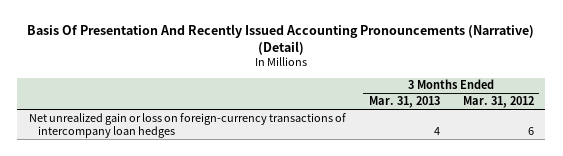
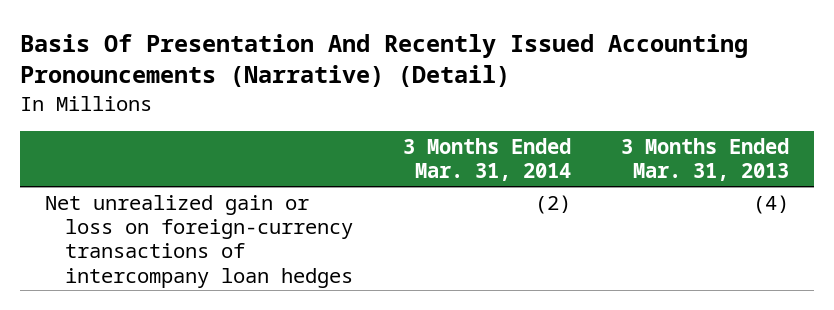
- | 3 Months Ended Mar. 31, 2013 | 3 Months Ended Mar. 31, 2012
+ | 3 Months Ended Mar. 31, 2014 | 3 Months Ended Mar. 31, 2013
- Net unrealized gain or loss on foreign-currency transactions of intercompany loan hedges | 4 | 6
+ Net unrealized gain or loss on foreign-currency transactions of intercompany loan hedges | (2) | (4)

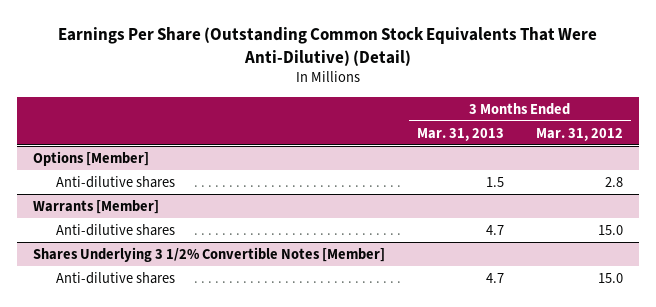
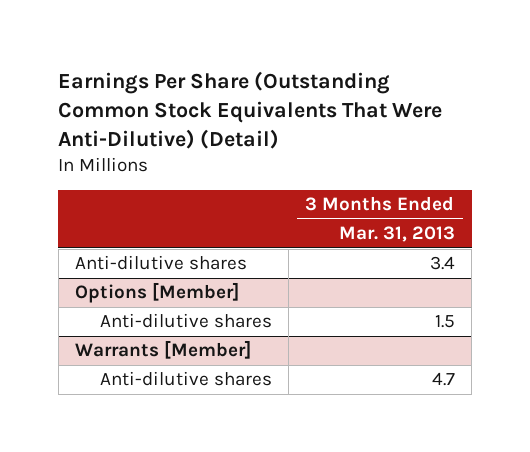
- | 3 Months Ended Mar. 31, 2013 | 3 Months Ended Mar. 31, 2012
+ | 3 Months Ended Mar. 31, 2013
+ Anti-dilutive shares | 3.4
- Shares Underlying 3 1/2% Convertible Notes [Member]
- Anti-dilutive shares | 4.7 | 15.0

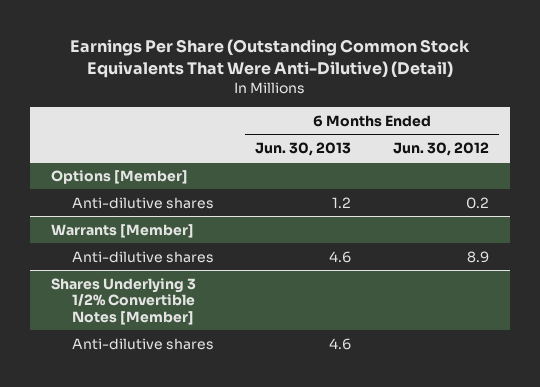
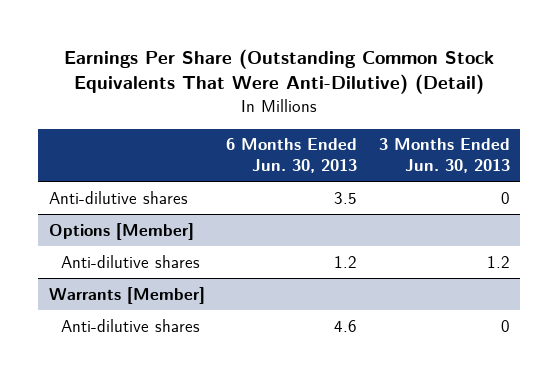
- | 6 Months Ended Jun. 30, 2013 | 6 Months Ended Jun. 30, 2012
+ | 6 Months Ended Jun. 30, 2013 | 3 Months Ended Jun. 30, 2013
+ Anti-dilutive shares | 3.5 | 0
- Shares Underlying 3 1/2% Convertible Notes [Member]
- Anti-dilutive shares | 4.6 |

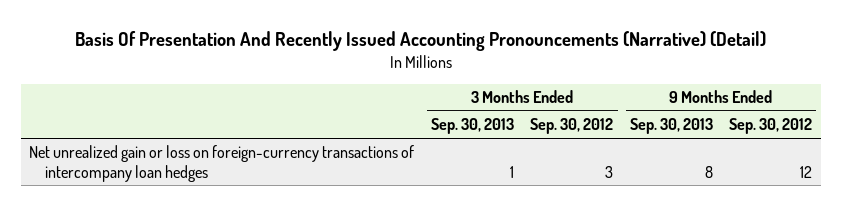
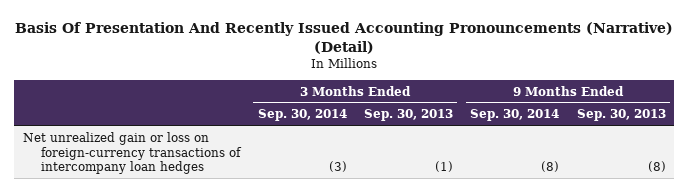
- | 3 Months Ended Sep. 30, 2013 | 3 Months Ended Sep. 30, 2012 | 9 Months Ended Sep. 30, 2013 | 9 Months Ended Sep. 30, 2012
+ | 3 Months Ended Sep. 30, 2014 | 3 Months Ended Sep. 30, 2013 | 9 Months Ended Sep. 30, 2014 | 9 Months Ended Sep. 30, 2013
- Net unrealized gain or loss on foreign-currency transactions of intercompany loan hedges | 1 | 3 | 8 | 12
+ Net unrealized gain or loss on foreign-currency transactions of intercompany loan hedges | (3) | (1) | (8) | (8)

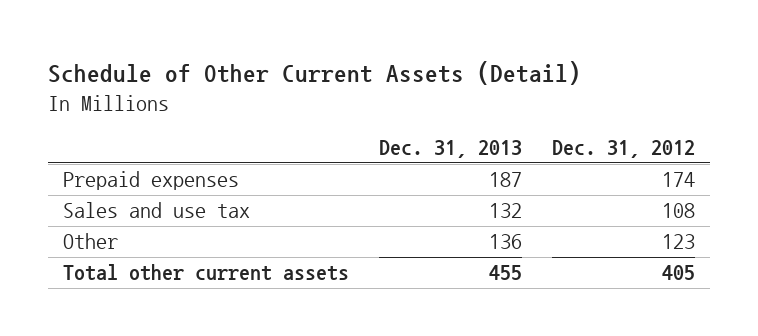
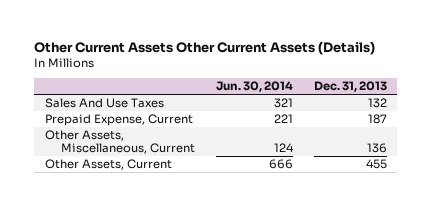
- Schedule of Other Current Assets (Detail)
+ Other Current Assets Other Current Assets (Details)
- | Dec. 31, 2013 | Dec. 31, 2012
+ | Jun. 30, 2014 | Dec. 31, 2013
- Prepaid expenses | 187 | 174
- Sales and use tax | 132 | 108
- Other | 136 | 123
- Total other current assets | 455 | 405
+ Sales And Use Taxes | 321 | 132
+ Prepaid Expense, Current | 221 | 187
+ Other Assets, Miscellaneous, Current | 124 | 136
+ Other Assets, Current | 666 | 455

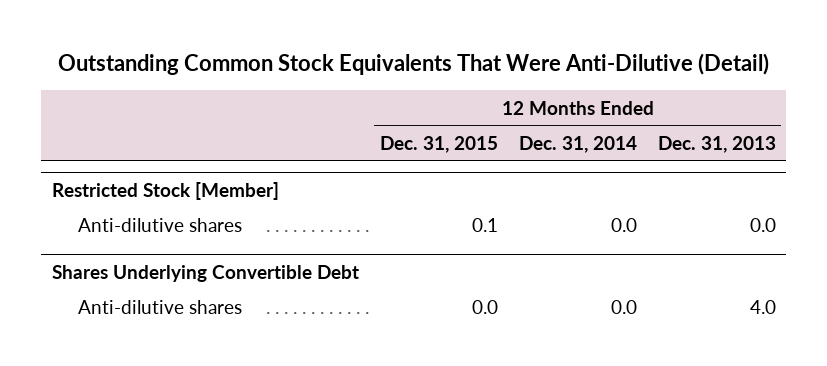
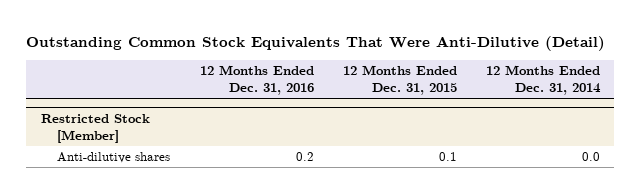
- | 12 Months Ended Dec. 31, 2015 | 12 Months Ended Dec. 31, 2014 | 12 Months Ended Dec. 31, 2013
+ | 12 Months Ended Dec. 31, 2016 | 12 Months Ended Dec. 31, 2015 | 12 Months Ended Dec. 31, 2014
- Shares Underlying Convertible Debt
- Anti-dilutive shares | 0.0 | 0.0 | 4.0

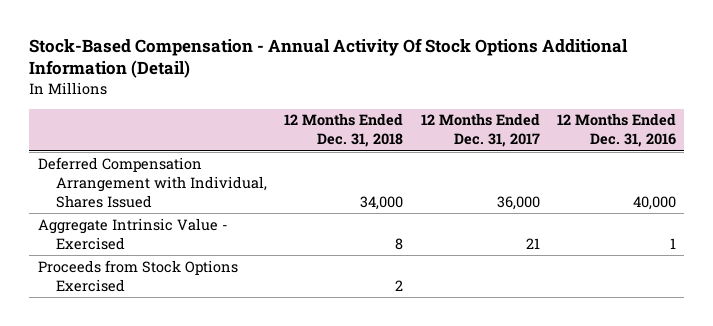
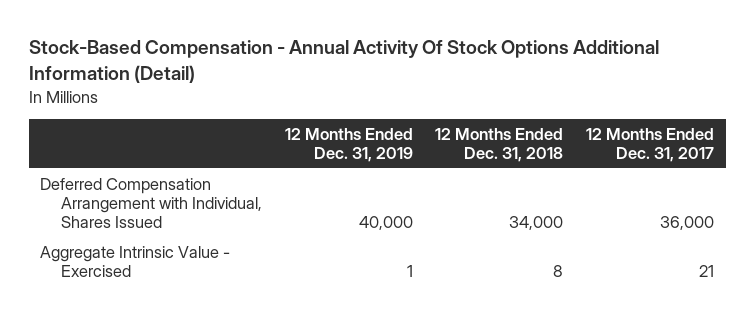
- | 12 Months Ended Dec. 31, 2018 | 12 Months Ended Dec. 31, 2017 | 12 Months Ended Dec. 31, 2016
+ | 12 Months Ended Dec. 31, 2019 | 12 Months Ended Dec. 31, 2018 | 12 Months Ended Dec. 31, 2017
- Proceeds from Stock Options Exercised | 2 | |

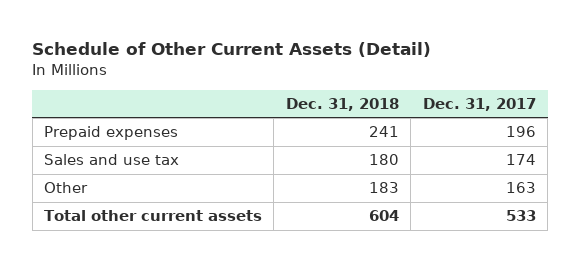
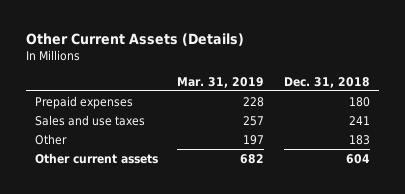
- Schedule of Other Current Assets (Detail)
+ Other Current Assets (Details)
- | Dec. 31, 2018 | Dec. 31, 2017
+ | Mar. 31, 2019 | Dec. 31, 2018
- Prepaid expenses | 241 | 196
- Sales and use tax | 180 | 174
+ Prepaid expenses | 228 | 180
+ Sales and use taxes | 257 | 241
- Total other current assets | 604 | 533
+ Other current assets | 682 | 604

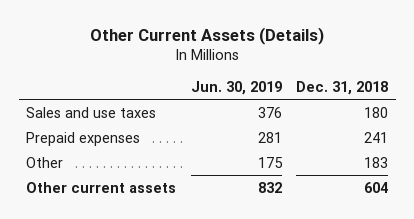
- | Mar. 31, 2019 | Dec. 31, 2018
+ | Jun. 30, 2019 | Dec. 31, 2018
- Prepaid expenses | 228 | 180
- Sales and use taxes | 257 | 241
+ Sales and use taxes | 376 | 180
+ Prepaid expenses | 281 | 241

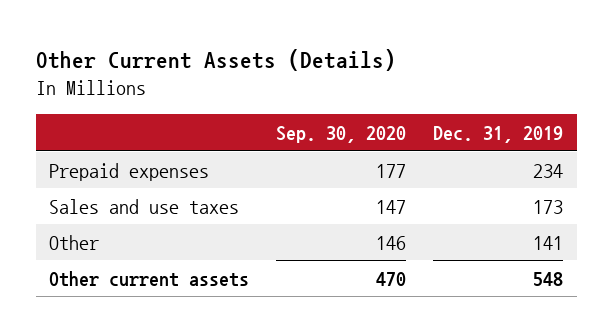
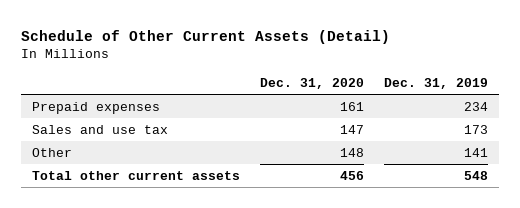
- Other Current Assets (Details)
+ Schedule of Other Current Assets (Detail)
- | Sep. 30, 2020 | Dec. 31, 2019
+ | Dec. 31, 2020 | Dec. 31, 2019
- Sales and use taxes | 147 | 173
+ Sales and use tax | 147 | 173
- Other current assets | 470 | 548
+ Total other current assets | 456 | 548

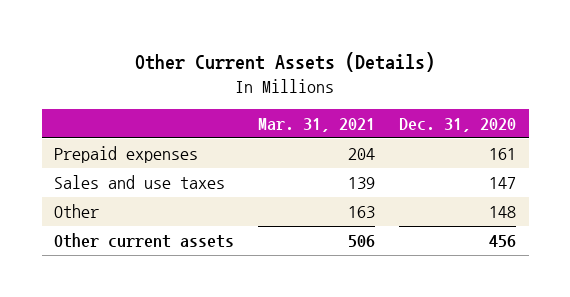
- Schedule of Other Current Assets (Detail)
+ Other Current Assets (Details)
- | Dec. 31, 2020 | Dec. 31, 2019
+ | Mar. 31, 2021 | Dec. 31, 2020
- Sales and use tax | 147 | 173
+ Sales and use taxes | 139 | 147
- Total other current assets | 456 | 548
+ Other current assets | 506 | 456

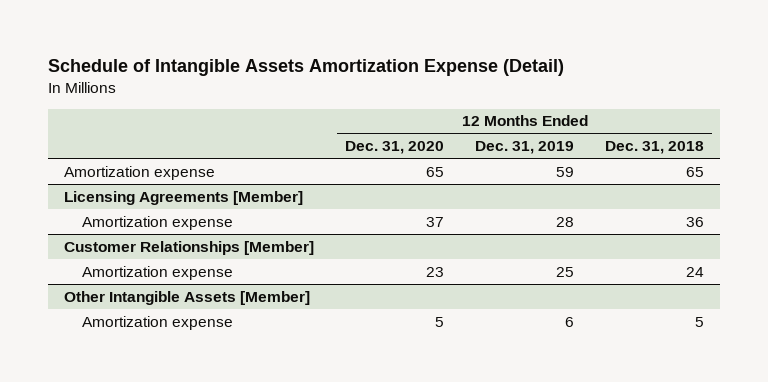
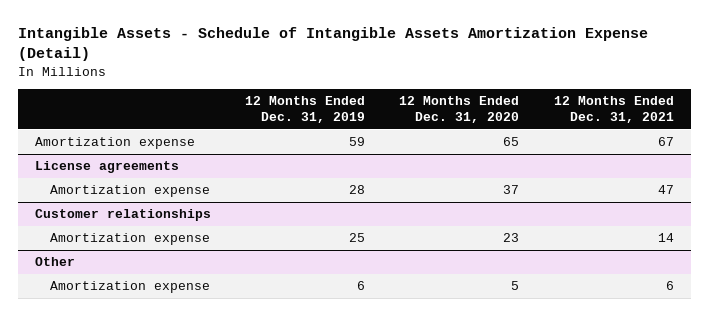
- Schedule of Intangible Assets Amortization Expense (Detail)
+ Intangible Assets - Schedule of Intangible Assets Amortization Expense (Detail)
- | 12 Months Ended Dec. 31, 2020 | 12 Months Ended Dec. 31, 2019 | 12 Months Ended Dec. 31, 2018
+ | 12 Months Ended Dec. 31, 2019 | 12 Months Ended Dec. 31, 2020 | 12 Months Ended Dec. 31, 2021
- Licensing Agreements [Member]
+ License agreements
- Customer Relationships [Member]
+ Customer relationships
- Other Intangible Assets [Member]
+ Other

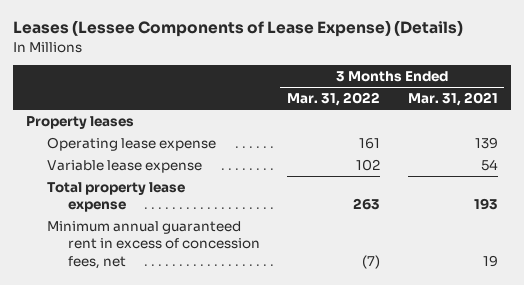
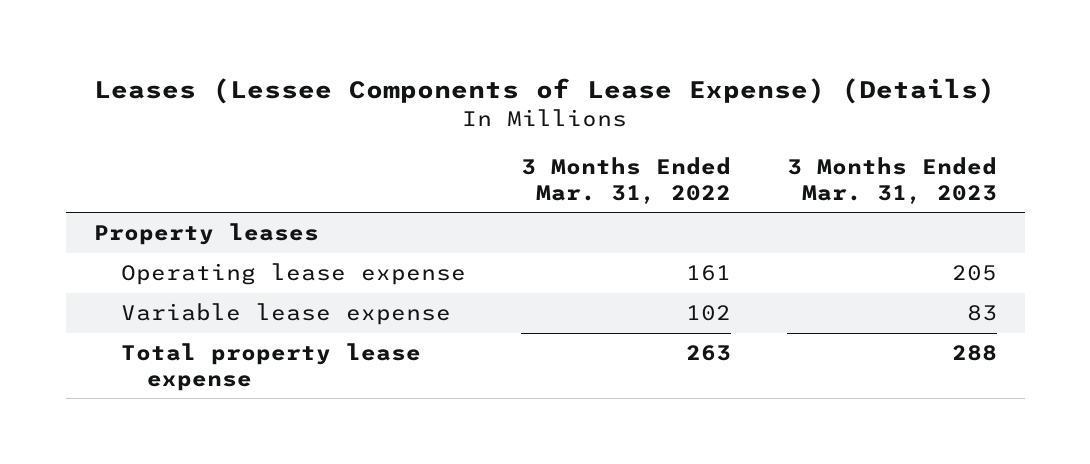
- | 3 Months Ended Mar. 31, 2022 | 3 Months Ended Mar. 31, 2021
+ | 3 Months Ended Mar. 31, 2022 | 3 Months Ended Mar. 31, 2023
- Minimum annual guaranteed rent in excess of concession fees, net | (7) | 19

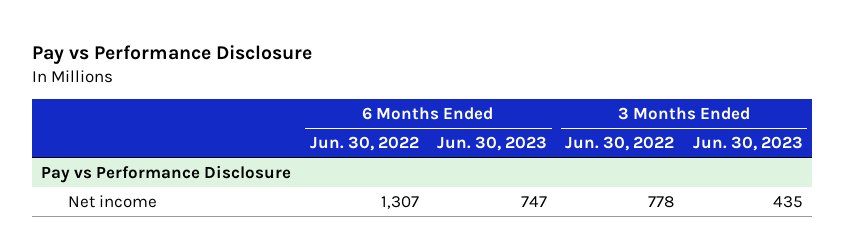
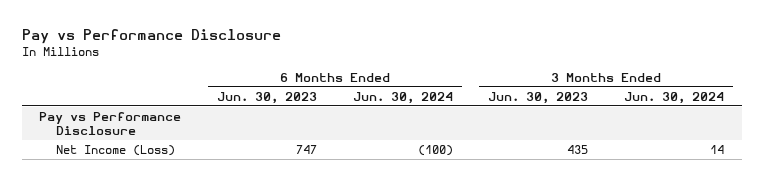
- | 6 Months Ended Jun. 30, 2022 | 6 Months Ended Jun. 30, 2023 | 3 Months Ended Jun. 30, 2022 | 3 Months Ended Jun. 30, 2023
+ | 6 Months Ended Jun. 30, 2023 | 6 Months Ended Jun. 30, 2024 | 3 Months Ended Jun. 30, 2023 | 3 Months Ended Jun. 30, 2024
- Net income | 1,307 | 747 | 778 | 435
+ Net Income (Loss) | 747 | (100) | 435 | 14

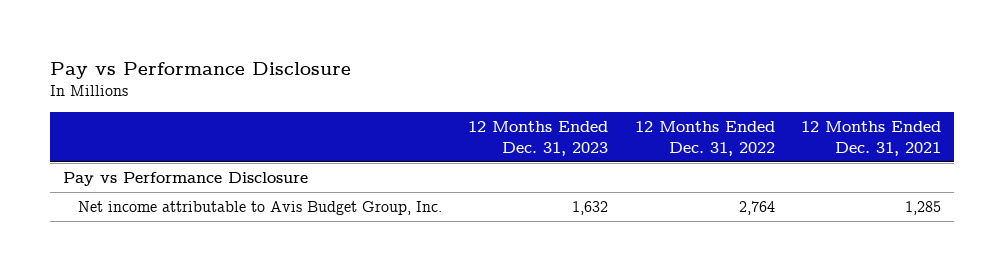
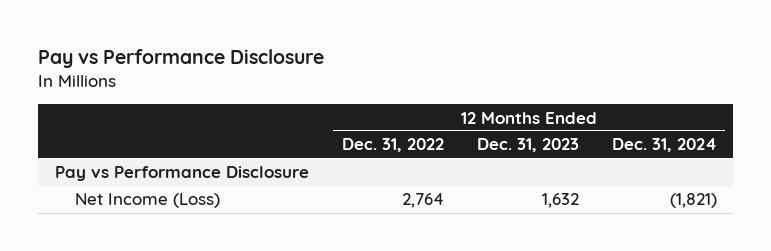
- | 12 Months Ended Dec. 31, 2023 | 12 Months Ended Dec. 31, 2022 | 12 Months Ended Dec. 31, 2021
+ | 12 Months Ended Dec. 31, 2022 | 12 Months Ended Dec. 31, 2023 | 12 Months Ended Dec. 31, 2024
- Net income attributable to Avis Budget Group, Inc. | 1,632 | 2,764 | 1,285
+ Net Income (Loss) | 2,764 | 1,632 | (1,821)

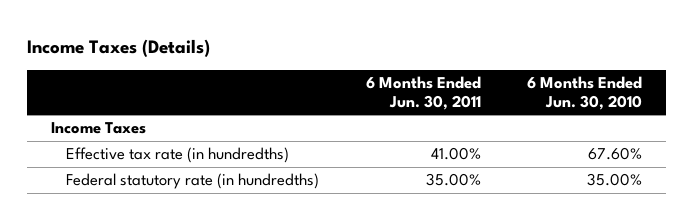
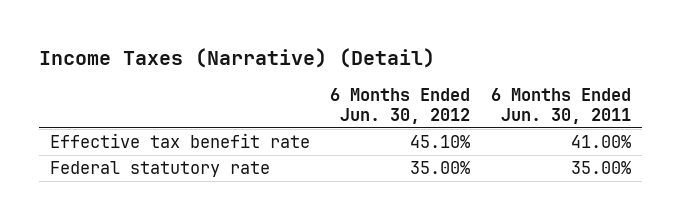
- Income Taxes (Details)
+ Income Taxes (Narrative) (Detail)
- | 6 Months Ended Jun. 30, 2011 | 6 Months Ended Jun. 30, 2010
+ | 6 Months Ended Jun. 30, 2012 | 6 Months Ended Jun. 30, 2011
- Income Taxes
- Effective tax rate (in hundredths) | 41.00% | 67.60%
- Federal statutory rate (in hundredths) | 35.00% | 35.00%
+ Effective tax benefit rate | 45.10% | 41.00%
+ Federal statutory rate | 35.00% | 35.00%

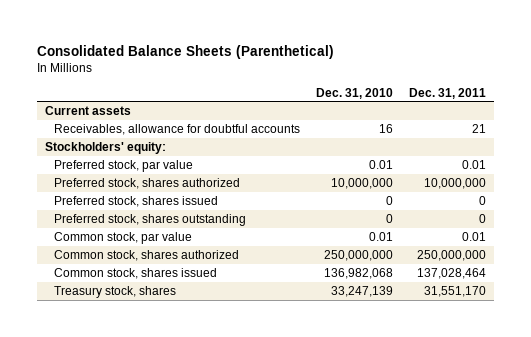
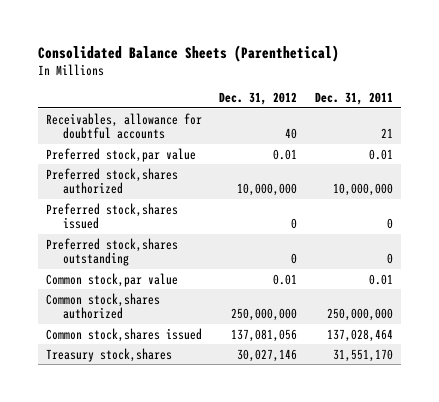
- | Dec. 31, 2010 | Dec. 31, 2011
+ | Dec. 31, 2012 | Dec. 31, 2011
- Current assets
- Stockholders' equity:
- Preferred stock, par value | 0.01 | 0.01
- Preferred stock, shares authorized | 10,000,000 | 10,000,000
- Preferred stock, shares issued | 0 | 0
- Preferred stock, shares outstanding | 0 | 0
- Common stock, par value | 0.01 | 0.01
- Common stock, shares authorized | 250,000,000 | 250,000,000
- Common stock, shares issued | 136,982,068 | 137,028,464
- Treasury stock, shares | 33,247,139 | 31,551,170
+ Preferred stock,par value | 0.01 | 0.01
+ Preferred stock,shares authorized | 10,000,000 | 10,000,000
+ Preferred stock,shares issued | 0 | 0
+ Preferred stock,shares outstanding | 0 | 0
+ Common stock,par value | 0.01 | 0.01
+ Common stock,shares authorized | 250,000,000 | 250,000,000
+ Common stock,shares issued | 137,081,056 | 137,028,464
+ Treasury stock,shares | 30,027,146 | 31,551,170

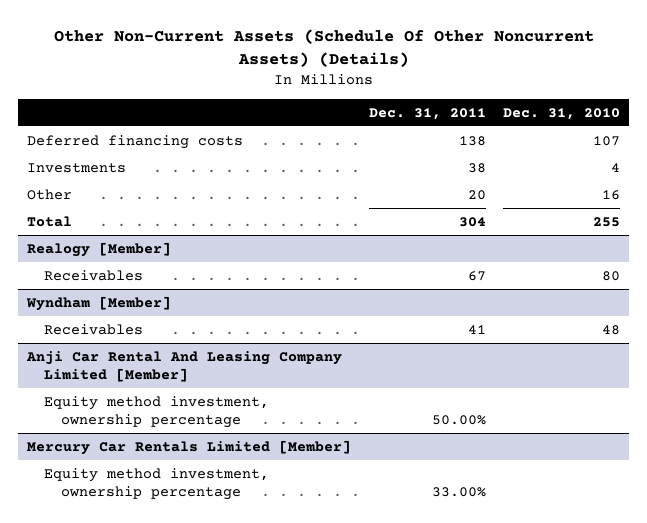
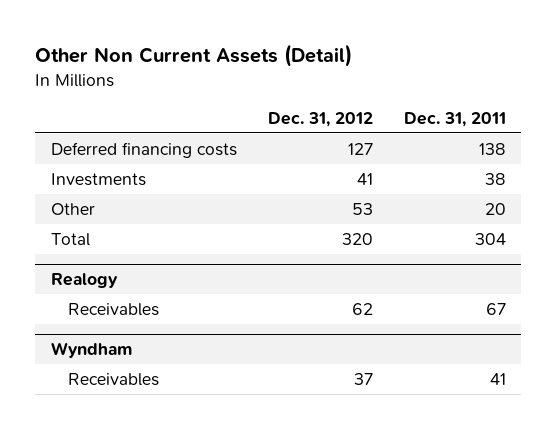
- Other Non-Current Assets (Schedule Of Other Noncurrent Assets) (Details)
+ Other Non Current Assets (Detail)
- | Dec. 31, 2011 | Dec. 31, 2010
+ | Dec. 31, 2012 | Dec. 31, 2011
- Realogy [Member]
+ Realogy
- Wyndham [Member]
+ Wyndham
- Anji Car Rental And Leasing Company Limited [Member]
- Equity method investment, ownership percentage | 50.00% |
- Mercury Car Rentals Limited [Member]
- Equity method investment, ownership percentage | 33.00% |

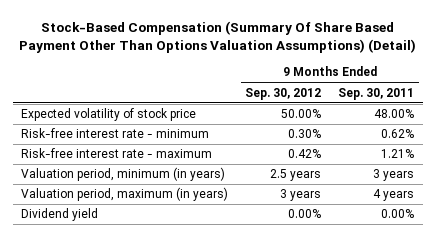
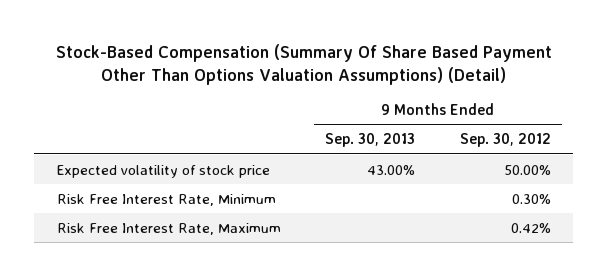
- | 9 Months Ended Sep. 30, 2012 | 9 Months Ended Sep. 30, 2011
+ | 9 Months Ended Sep. 30, 2013 | 9 Months Ended Sep. 30, 2012
- Risk-free interest rate - minimum | 0.30% | 0.62%
- Risk-free interest rate - maximum | 0.42% | 1.21%
- Valuation period, minimum (in years) | 2.5 years | 3 years
- Valuation period, maximum (in years) | 3 years | 4 years
- Dividend yield | 0.00% | 0.00%
+ Risk Free Interest Rate, Minimum | | 0.30%
+ Risk Free Interest Rate, Maximum | | 0.42%

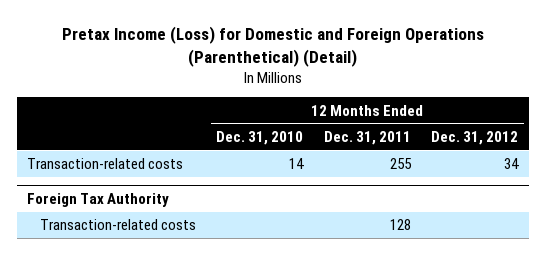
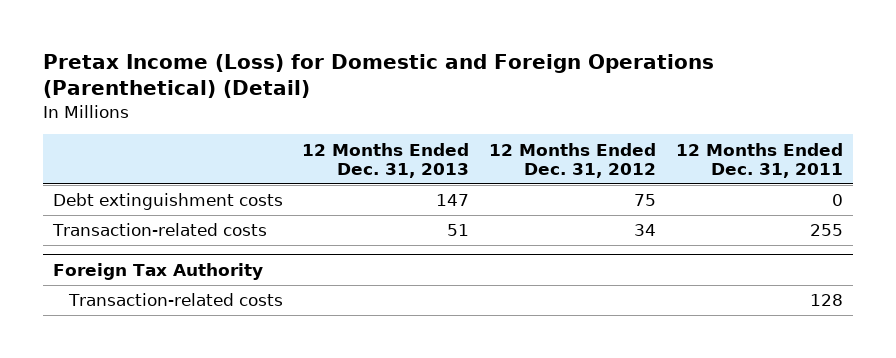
- | 12 Months Ended Dec. 31, 2010 | 12 Months Ended Dec. 31, 2011 | 12 Months Ended Dec. 31, 2012
+ | 12 Months Ended Dec. 31, 2013 | 12 Months Ended Dec. 31, 2012 | 12 Months Ended Dec. 31, 2011
+ Debt extinguishment costs | 147 | 75 | 0

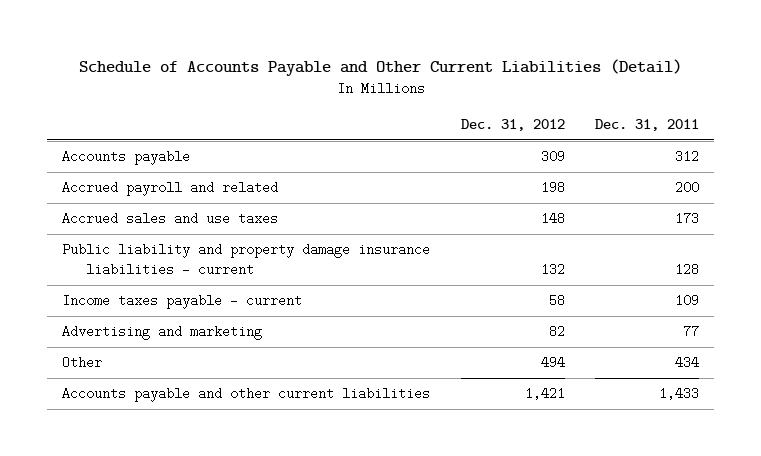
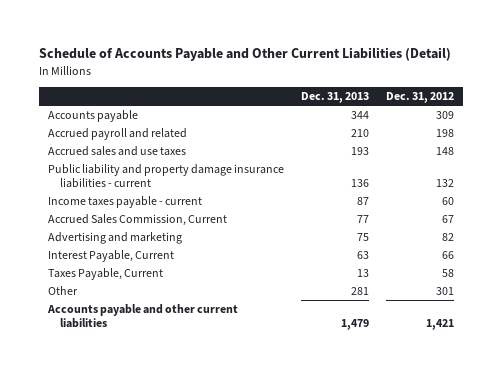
- | Dec. 31, 2012 | Dec. 31, 2011
+ | Dec. 31, 2013 | Dec. 31, 2012
- Income taxes payable - current | 58 | 109
+ Income taxes payable - current | 87 | 60
+ Accrued Sales Commission, Current | 77 | 67
- Other | 494 | 434
+ Interest Payable, Current | 63 | 66
+ Taxes Payable, Current | 13 | 58
+ Other | 281 | 301

